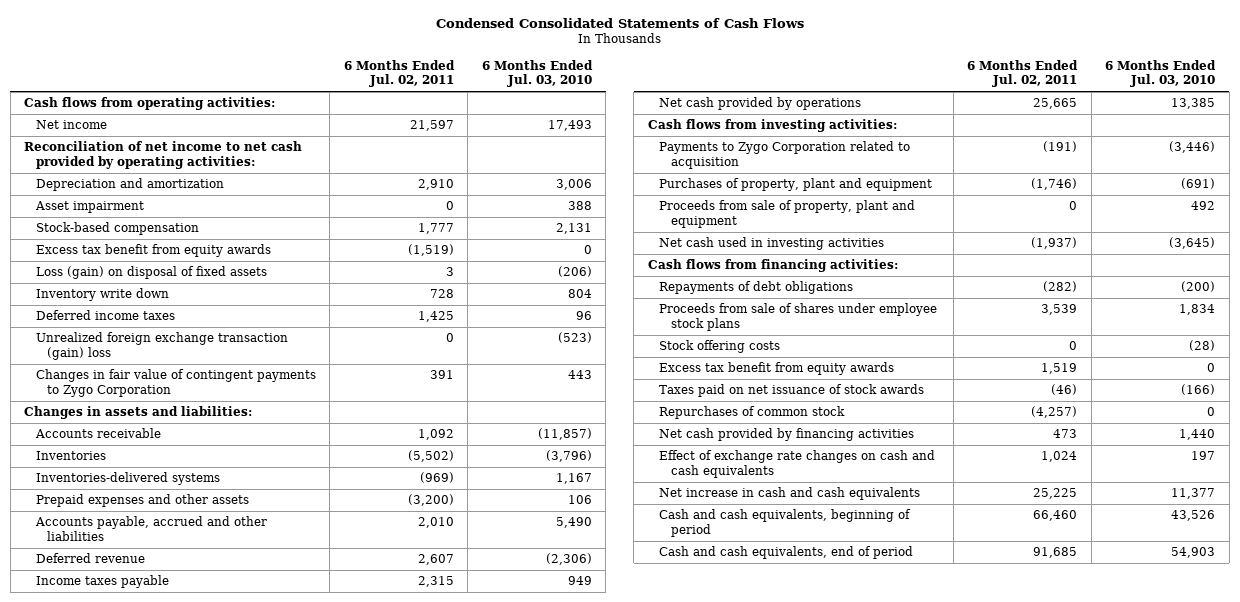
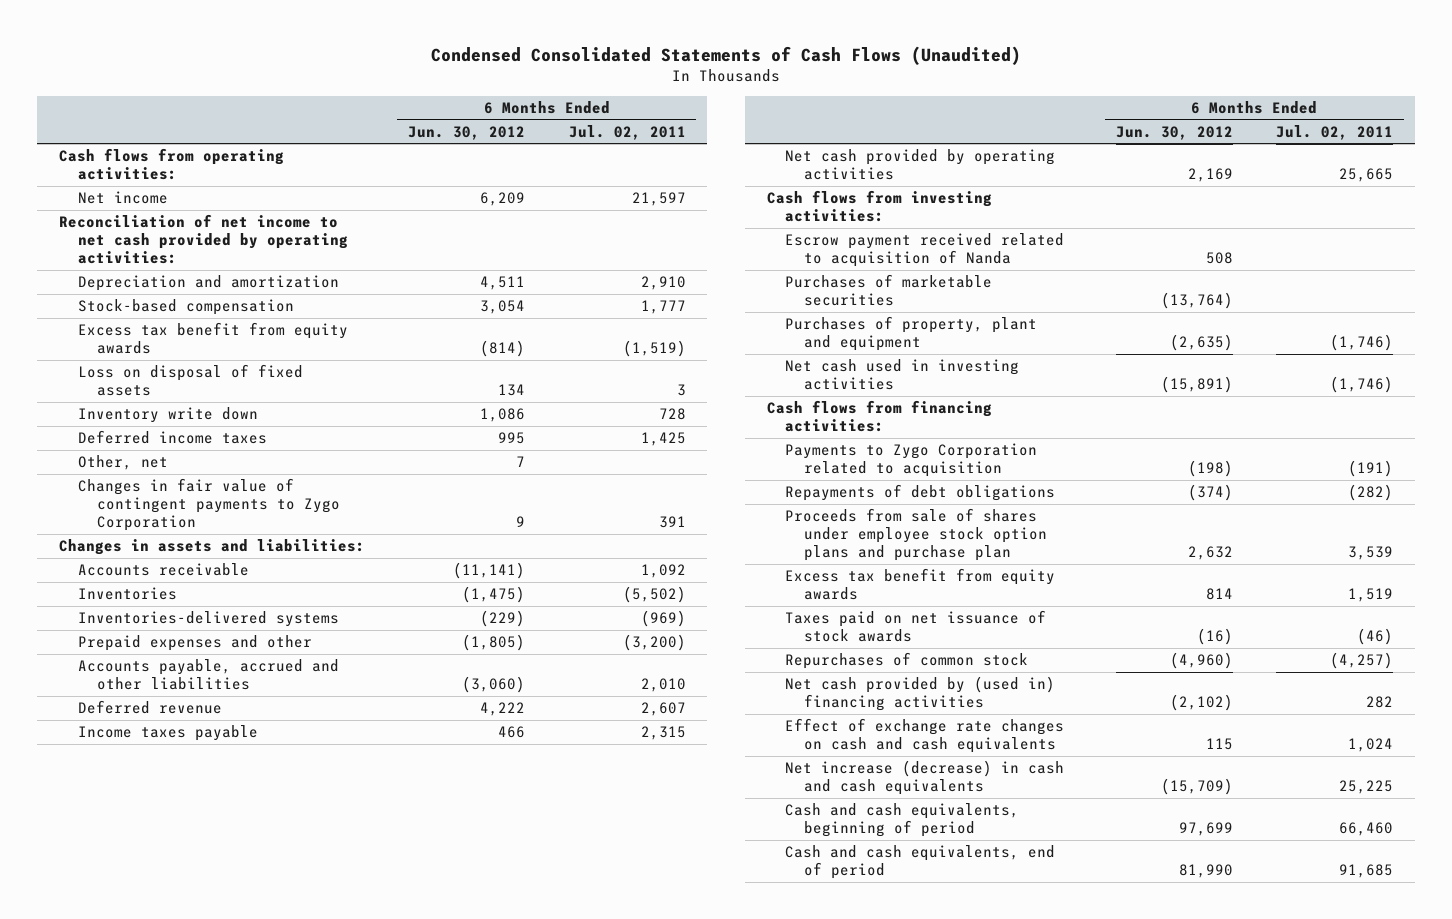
- Condensed Consolidated Statements of Cash Flows
+ Condensed Consolidated Statements of Cash Flows (Unaudited)
- | 6 Months Ended Jul. 02, 2011 | 6 Months Ended Jul. 03, 2010
+ | 6 Months Ended Jun. 30, 2012 | 6 Months Ended Jul. 02, 2011
- Asset impairment | 0 | 388
- Loss (gain) on disposal of fixed assets | 3 | (206)
+ Loss on disposal of fixed assets | 134 | 3
- Unrealized foreign exchange transaction (gain) loss | 0 | (523)
+ Other, net | 7 |
- Prepaid expenses and other assets | (3,200) | 106
+ Prepaid expenses and other | (1,805) | (3,200)
- Net cash provided by operations | 25,665 | 13,385
+ Net cash provided by operating activities | 2,169 | 25,665
+ Escrow payment received related to acquisition of Nanda | 508 |
+ Purchases of marketable securities | (13,764) |
- Proceeds from sale of property, plant and equipment | 0 | 492
- Net cash used in investing activities | (1,937) | (3,645)
+ Net cash used in investing activities | (15,891) | (1,746)
moved down: Payments to Zygo Corporation related to acquisition | (198) | (191)
- Proceeds from sale of shares under employee stock plans | 3,539 | 1,834
- Stock offering costs | 0 | (28)
+ Proceeds from sale of shares under employee stock option plans and purchase plan | 2,632 | 3,539
- Net cash provided by financing activities | 473 | 1,440
+ Net cash provided by (used in) financing activities | (2,102) | 282
- Net increase in cash and cash equivalents | 25,225 | 11,377
+ Net increase (decrease) in cash and cash equivalents | (15,709) | 25,225

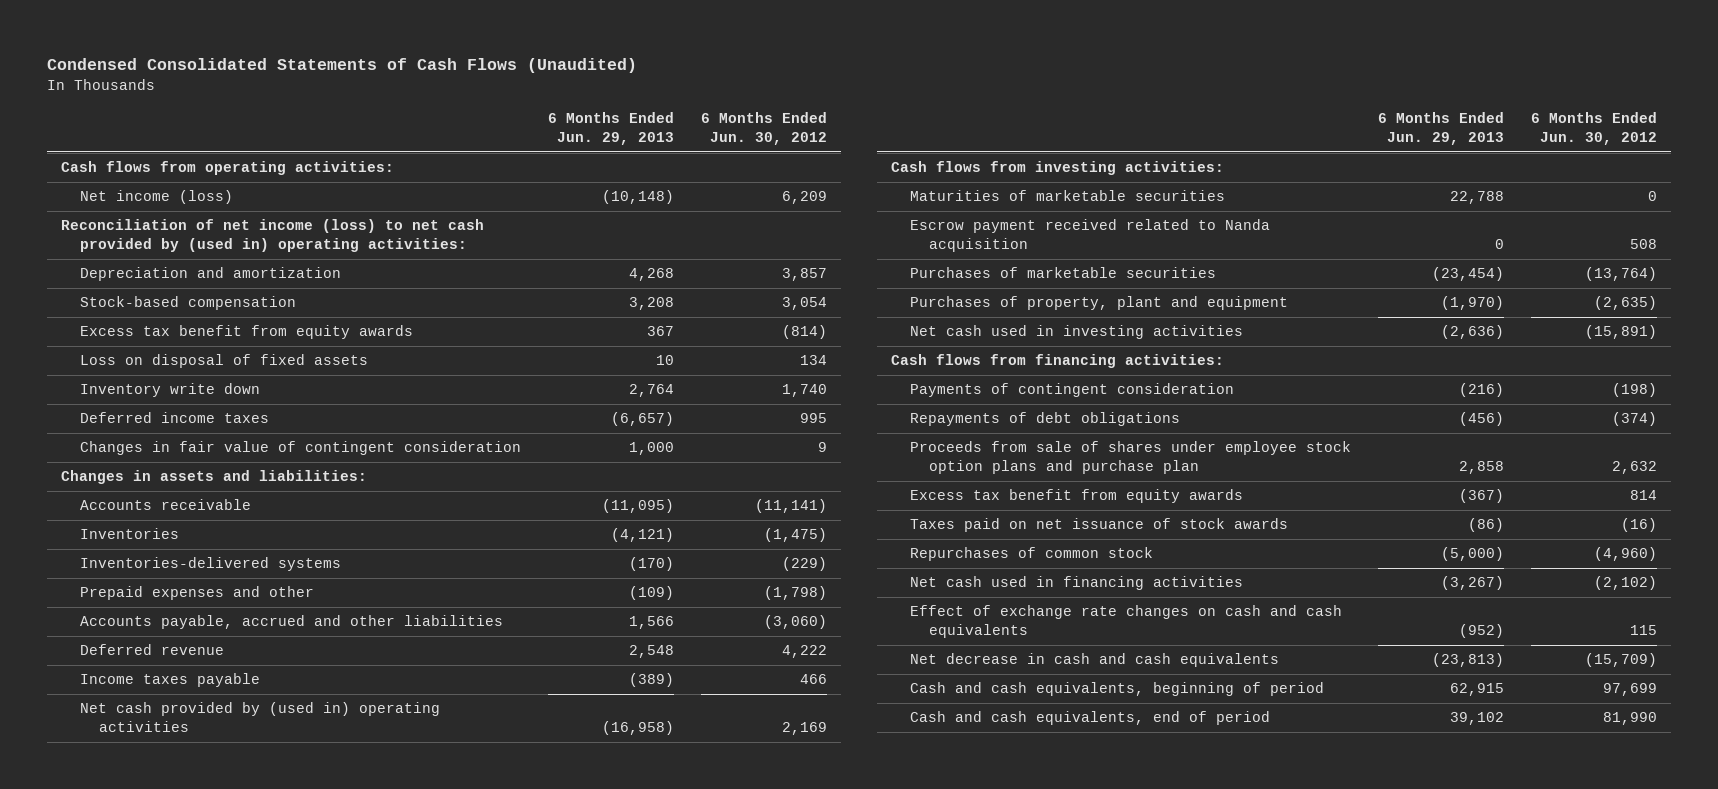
- | 6 Months Ended Jun. 30, 2012 | 6 Months Ended Jul. 02, 2011
+ | 6 Months Ended Jun. 29, 2013 | 6 Months Ended Jun. 30, 2012
- Net income | 6,209 | 21,597
- Reconciliation of net income to net cash provided by operating activities:
- Depreciation and amortization | 4,511 | 2,910
+ Net income (loss) | (10,148) | 6,209
+ Reconciliation of net income (loss) to net cash provided by (used in) operating activities:
+ Depreciation and amortization | 4,268 | 3,857
- Inventory write down | 1,086 | 728
+ Inventory write down | 2,764 | 1,740
- Other, net | 7 |
- Changes in fair value of contingent payments to Zygo Corporation | 9 | 391
+ Changes in fair value of contingent consideration | 1,000 | 9
- Prepaid expenses and other | (1,805) | (3,200)
+ Prepaid expenses and other | (109) | (1,798)
- Net cash provided by operating activities | 2,169 | 25,665
+ Net cash provided by (used in) operating activities | (16,958) | 2,169
- Escrow payment received related to acquisition of Nanda | 508 |
+ Maturities of marketable securities | 22,788 | 0
+ Escrow payment received related to Nanda acquisition | 0 | 508
- Payments to Zygo Corporation related to acquisition | (198) | (191)
+ Payments of contingent consideration | (216) | (198)
- Net cash provided by (used in) financing activities | (2,102) | 282
+ Net cash used in financing activities | (3,267) | (2,102)
- Net increase (decrease) in cash and cash equivalents | (15,709) | 25,225
+ Net decrease in cash and cash equivalents | (23,813) | (15,709)

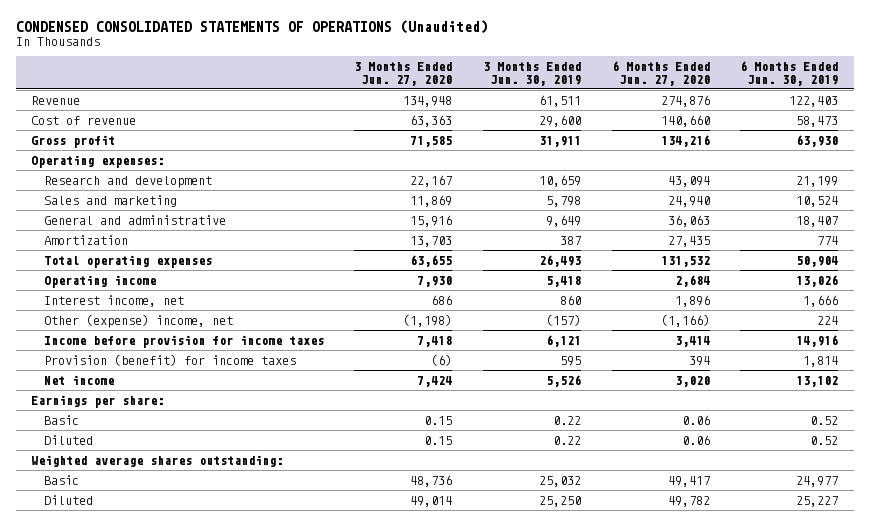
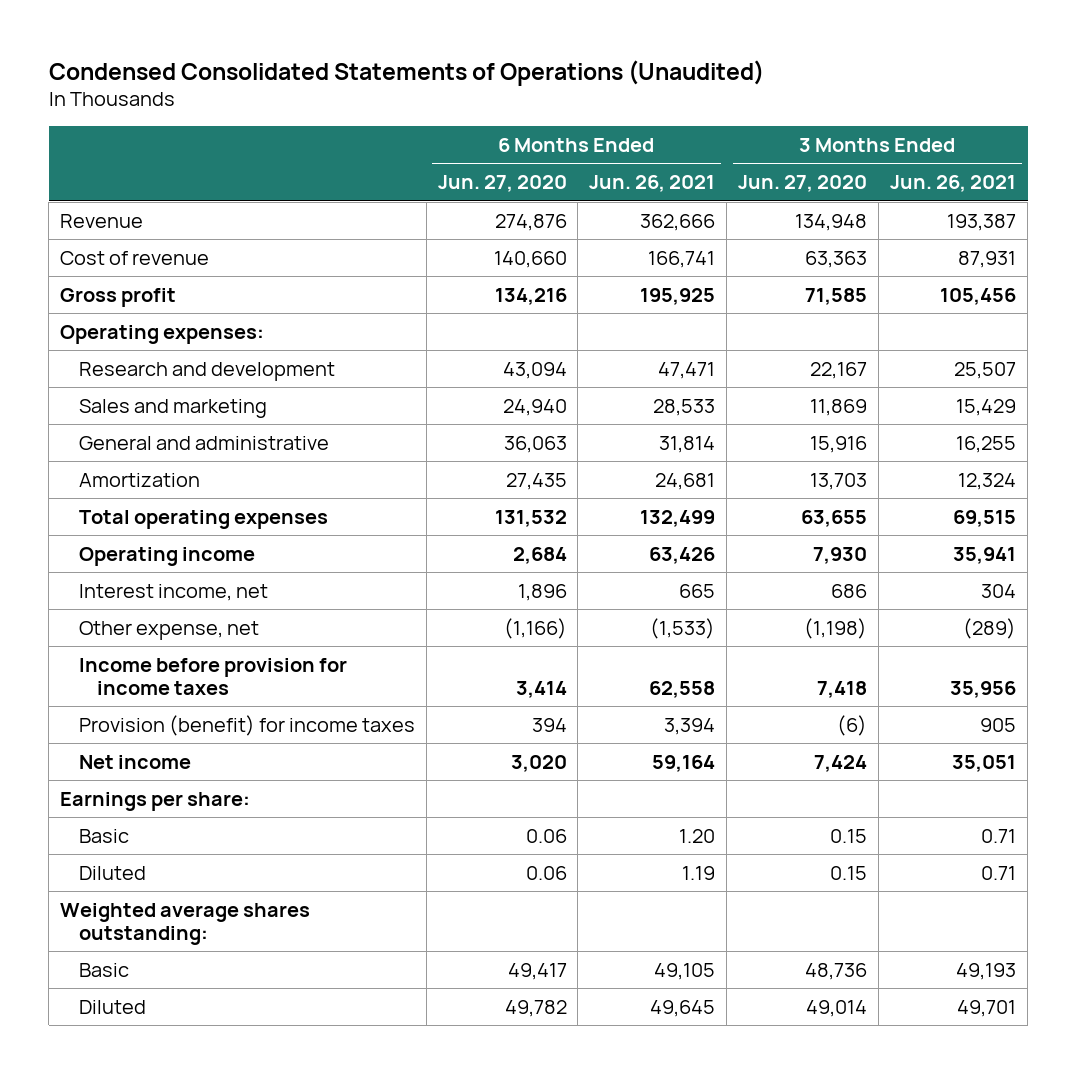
- CONDENSED CONSOLIDATED STATEMENTS OF OPERATIONS (Unaudited)
+ Condensed Consolidated Statements of Operations (Unaudited)
- | 3 Months Ended Jun. 27, 2020 | 3 Months Ended Jun. 30, 2019 | 6 Months Ended Jun. 27, 2020 | 6 Months Ended Jun. 30, 2019
+ | 6 Months Ended Jun. 27, 2020 | 6 Months Ended Jun. 26, 2021 | 3 Months Ended Jun. 27, 2020 | 3 Months Ended Jun. 26, 2021
- Other (expense) income, net | (1,198) | (157) | (1,166) | 224
+ Other expense, net | (1,166) | (1,533) | (1,198) | (289)

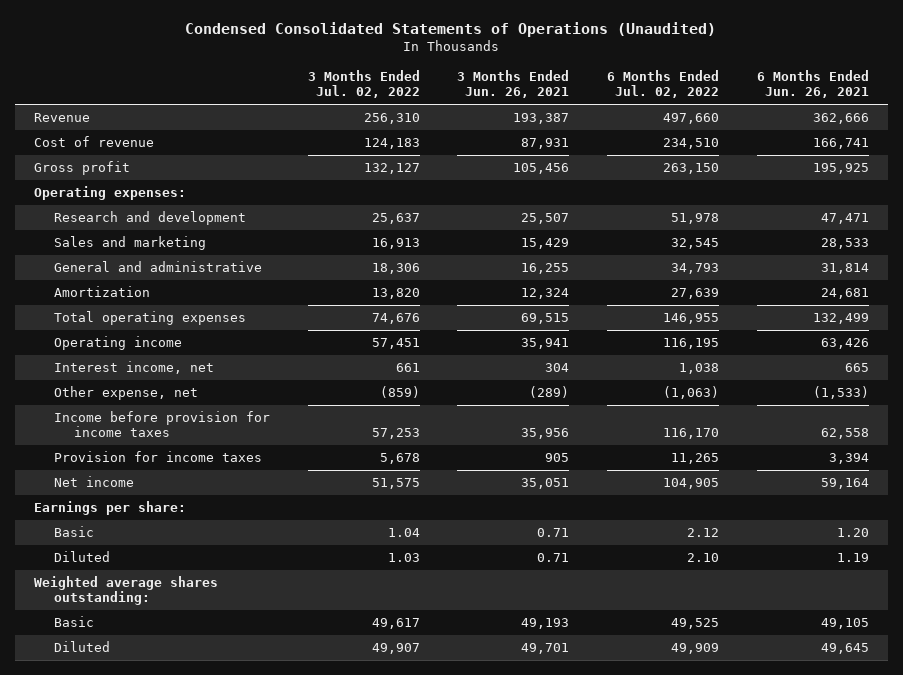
- | 6 Months Ended Jun. 27, 2020 | 6 Months Ended Jun. 26, 2021 | 3 Months Ended Jun. 27, 2020 | 3 Months Ended Jun. 26, 2021
+ | 3 Months Ended Jul. 02, 2022 | 3 Months Ended Jun. 26, 2021 | 6 Months Ended Jul. 02, 2022 | 6 Months Ended Jun. 26, 2021
- Provision (benefit) for income taxes | 394 | 3,394 | (6) | 905
+ Provision for income taxes | 5,678 | 905 | 11,265 | 3,394

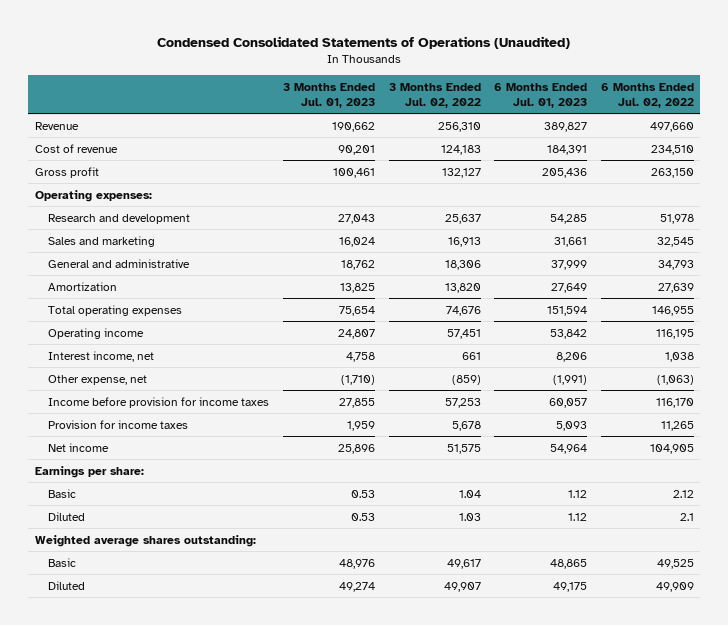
- | 3 Months Ended Jul. 02, 2022 | 3 Months Ended Jun. 26, 2021 | 6 Months Ended Jul. 02, 2022 | 6 Months Ended Jun. 26, 2021
+ | 3 Months Ended Jul. 01, 2023 | 3 Months Ended Jul. 02, 2022 | 6 Months Ended Jul. 01, 2023 | 6 Months Ended Jul. 02, 2022
- Diluted | 1.03 | 0.71 | 2.10 | 1.19
+ Diluted | 0.53 | 1.03 | 1.12 | 2.1

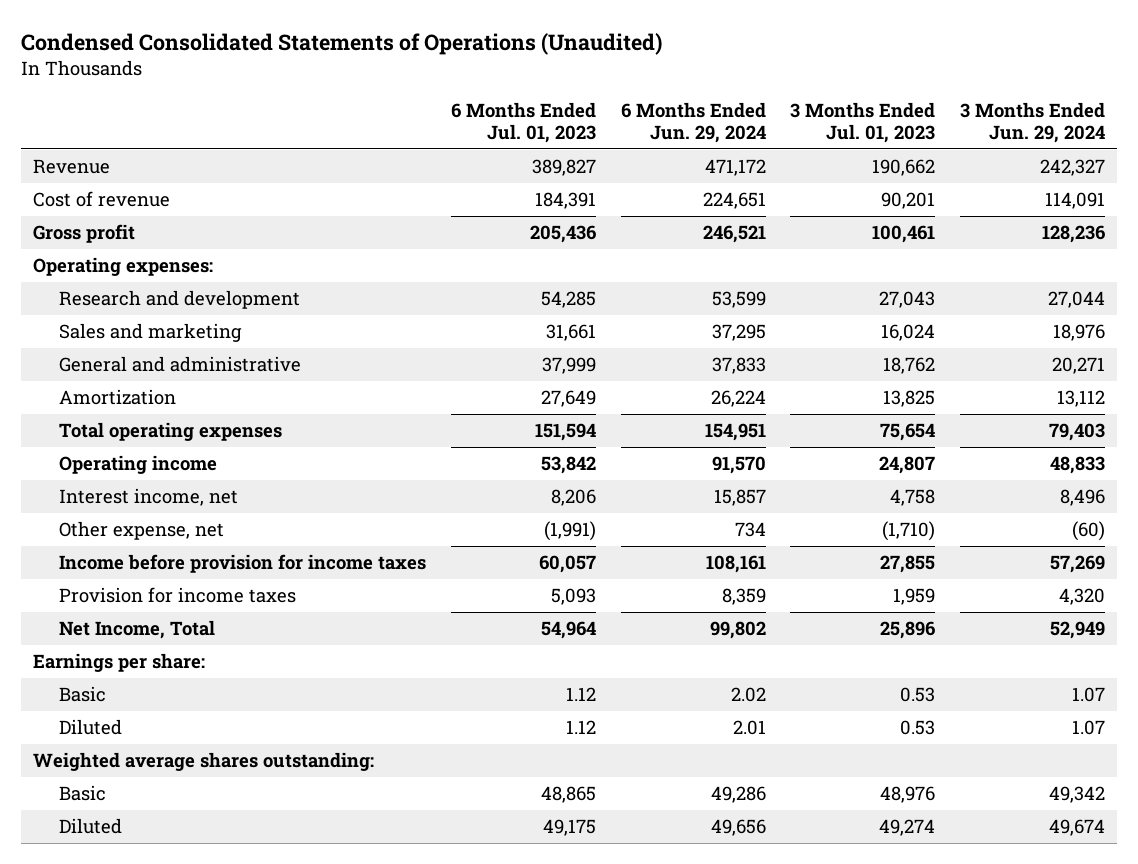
- | 3 Months Ended Jul. 01, 2023 | 3 Months Ended Jul. 02, 2022 | 6 Months Ended Jul. 01, 2023 | 6 Months Ended Jul. 02, 2022
+ | 6 Months Ended Jul. 01, 2023 | 6 Months Ended Jun. 29, 2024 | 3 Months Ended Jul. 01, 2023 | 3 Months Ended Jun. 29, 2024
- Net income | 25,896 | 51,575 | 54,964 | 104,905
+ Net Income, Total | 54,964 | 99,802 | 25,896 | 52,949

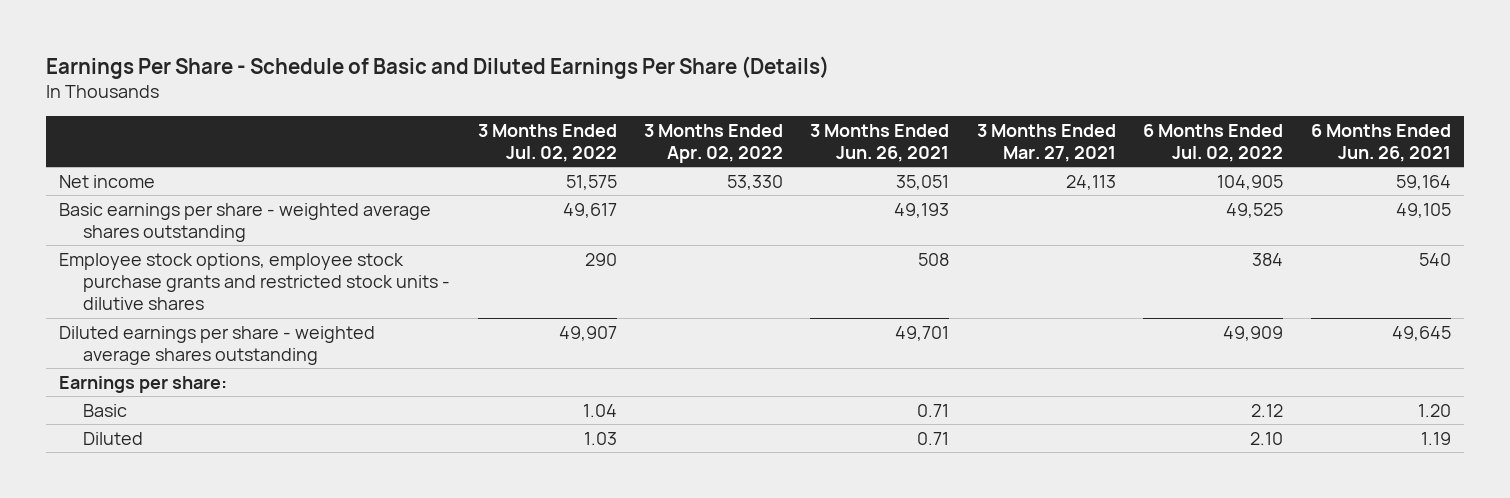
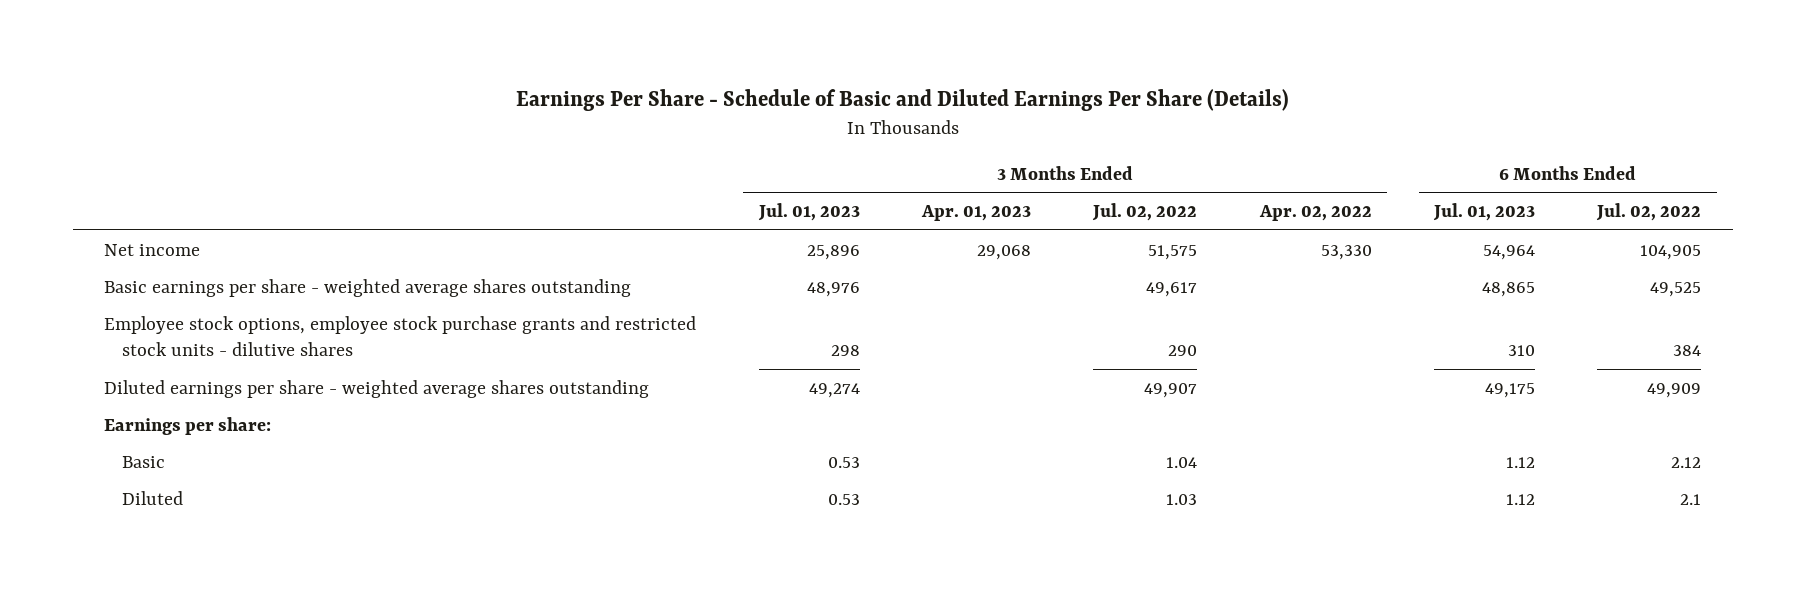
- | 3 Months Ended Jul. 02, 2022 | 3 Months Ended Apr. 02, 2022 | 3 Months Ended Jun. 26, 2021 | 3 Months Ended Mar. 27, 2021 | 6 Months Ended Jul. 02, 2022 | 6 Months Ended Jun. 26, 2021
+ | 3 Months Ended Jul. 01, 2023 | 3 Months Ended Apr. 01, 2023 | 3 Months Ended Jul. 02, 2022 | 3 Months Ended Apr. 02, 2022 | 6 Months Ended Jul. 01, 2023 | 6 Months Ended Jul. 02, 2022
- Diluted | 1.03 | | 0.71 | | 2.10 | 1.19
+ Diluted | 0.53 | | 1.03 | | 1.12 | 2.1

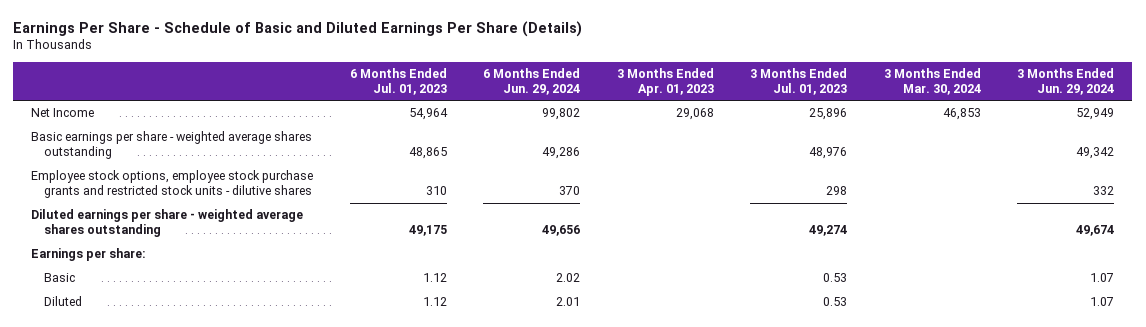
- | 3 Months Ended Jul. 01, 2023 | 3 Months Ended Apr. 01, 2023 | 3 Months Ended Jul. 02, 2022 | 3 Months Ended Apr. 02, 2022 | 6 Months Ended Jul. 01, 2023 | 6 Months Ended Jul. 02, 2022
+ | 6 Months Ended Jul. 01, 2023 | 6 Months Ended Jun. 29, 2024 | 3 Months Ended Apr. 01, 2023 | 3 Months Ended Jul. 01, 2023 | 3 Months Ended Mar. 30, 2024 | 3 Months Ended Jun. 29, 2024
- Net income | 25,896 | 29,068 | 51,575 | 53,330 | 54,964 | 104,905
+ Net Income | 54,964 | 99,802 | 29,068 | 25,896 | 46,853 | 52,949

